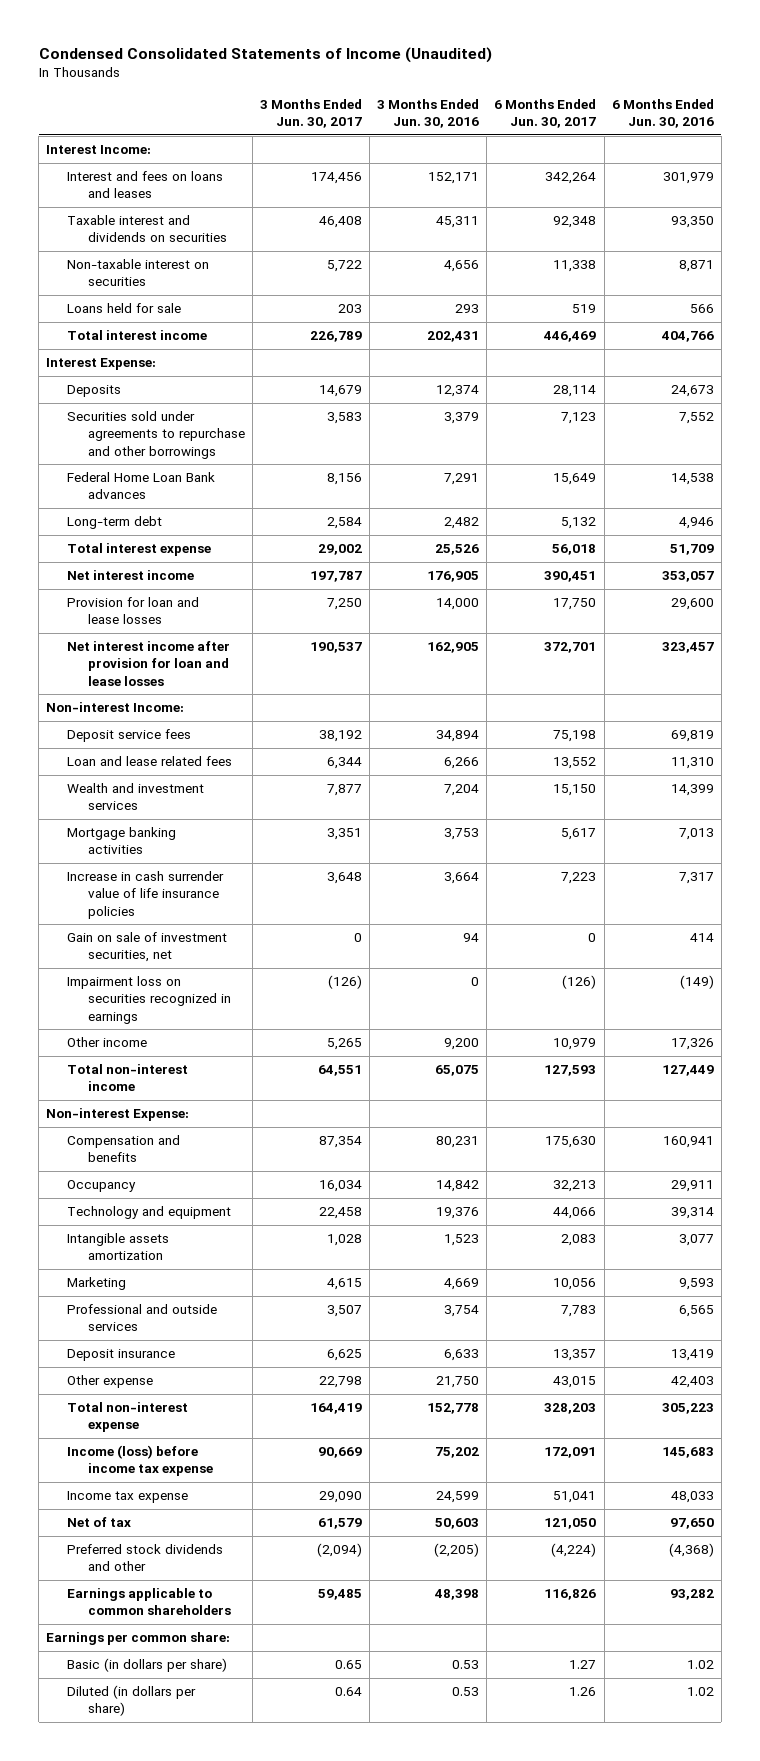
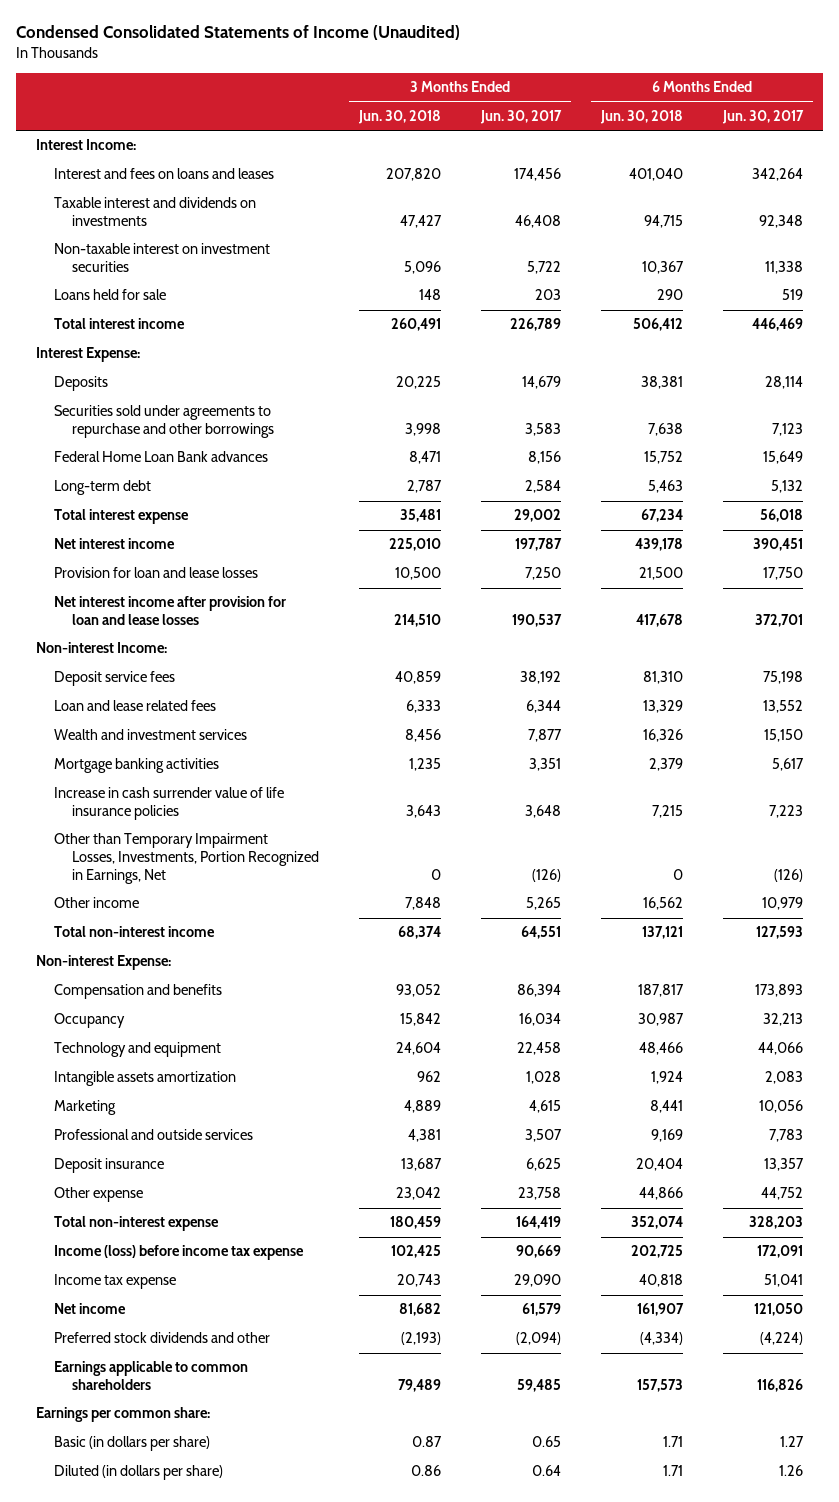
- | 3 Months Ended Jun. 30, 2017 | 3 Months Ended Jun. 30, 2016 | 6 Months Ended Jun. 30, 2017 | 6 Months Ended Jun. 30, 2016
+ | 3 Months Ended Jun. 30, 2018 | 3 Months Ended Jun. 30, 2017 | 6 Months Ended Jun. 30, 2018 | 6 Months Ended Jun. 30, 2017
- Taxable interest and dividends on securities | 46,408 | 45,311 | 92,348 | 93,350
- Non-taxable interest on securities | 5,722 | 4,656 | 11,338 | 8,871
+ Taxable interest and dividends on investments | 47,427 | 46,408 | 94,715 | 92,348
+ Non-taxable interest on investment securities | 5,096 | 5,722 | 10,367 | 11,338
- Gain on sale of investment securities, net | 0 | 94 | 0 | 414
- Impairment loss on securities recognized in earnings | (126) | 0 | (126) | (149)
+ Other than Temporary Impairment Losses, Investments, Portion Recognized in Earnings, Net | 0 | (126) | 0 | (126)
- Compensation and benefits | 87,354 | 80,231 | 175,630 | 160,941
+ Compensation and benefits | 93,052 | 86,394 | 187,817 | 173,893
- Other expense | 22,798 | 21,750 | 43,015 | 42,403
+ Other expense | 23,042 | 23,758 | 44,866 | 44,752
- Net of tax | 61,579 | 50,603 | 121,050 | 97,650
+ Net income | 81,682 | 61,579 | 161,907 | 121,050

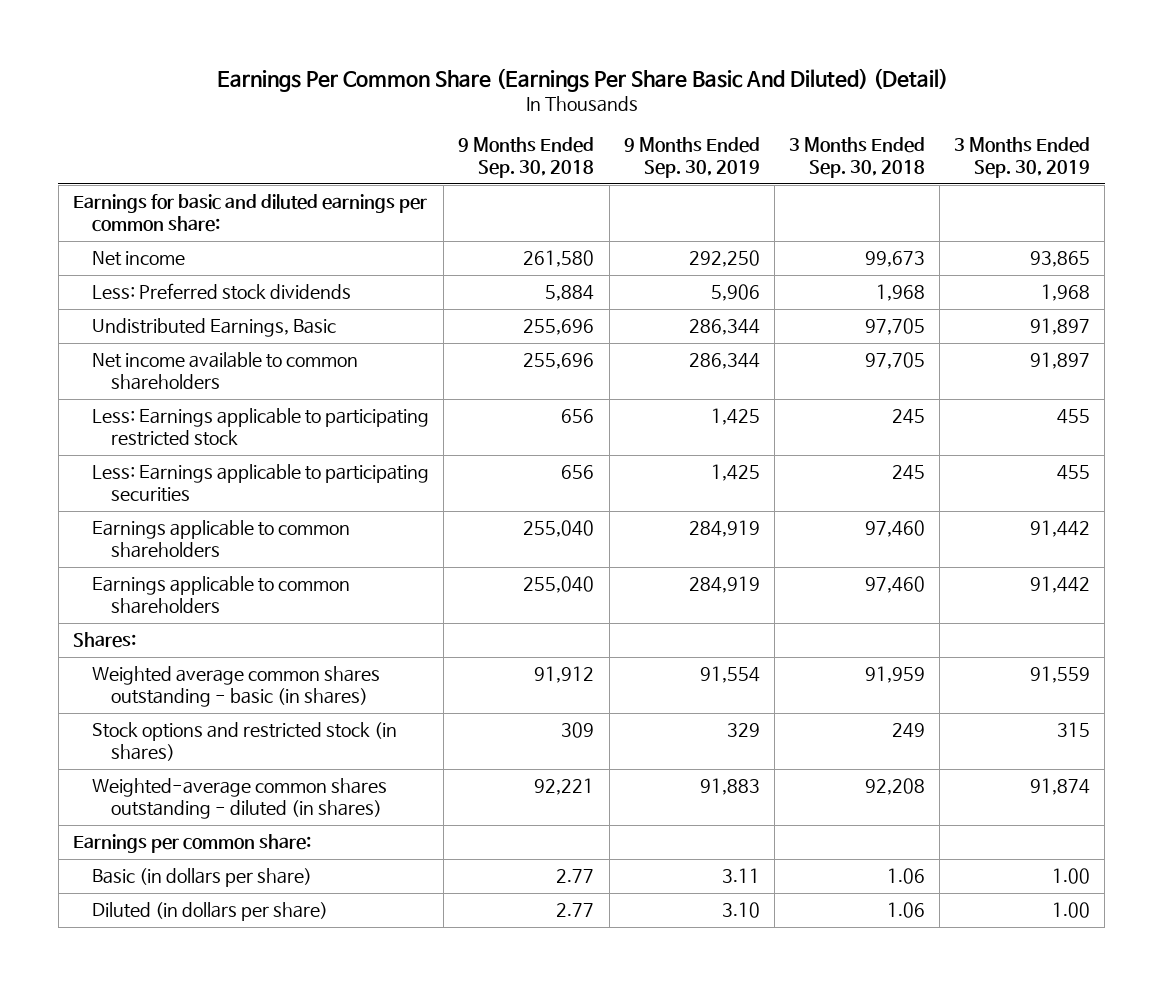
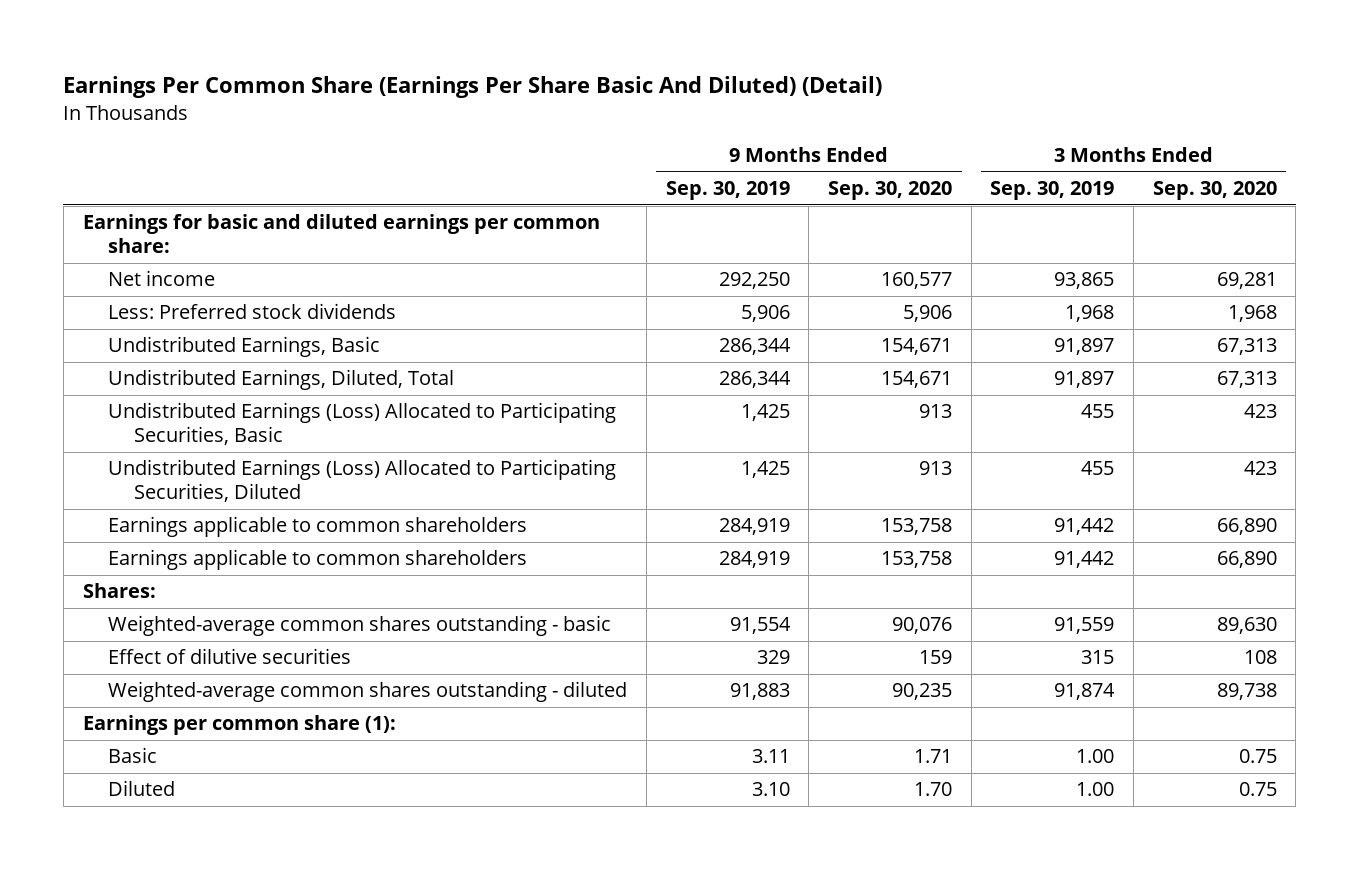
- | 9 Months Ended Sep. 30, 2018 | 9 Months Ended Sep. 30, 2019 | 3 Months Ended Sep. 30, 2018 | 3 Months Ended Sep. 30, 2019
+ | 9 Months Ended Sep. 30, 2019 | 9 Months Ended Sep. 30, 2020 | 3 Months Ended Sep. 30, 2019 | 3 Months Ended Sep. 30, 2020
- Net income available to common shareholders | 255,696 | 286,344 | 97,705 | 91,897
- Less: Earnings applicable to participating restricted stock | 656 | 1,425 | 245 | 455
- Less: Earnings applicable to participating securities | 656 | 1,425 | 245 | 455
+ Undistributed Earnings, Diluted, Total | 286,344 | 154,671 | 91,897 | 67,313
+ Undistributed Earnings (Loss) Allocated to Participating Securities, Basic | 1,425 | 913 | 455 | 423
+ Undistributed Earnings (Loss) Allocated to Participating Securities, Diluted | 1,425 | 913 | 455 | 423
- Weighted average common shares outstanding - basic (in shares) | 91,912 | 91,554 | 91,959 | 91,559
- Stock options and restricted stock (in shares) | 309 | 329 | 249 | 315
- Weighted-average common shares outstanding - diluted (in shares) | 92,221 | 91,883 | 92,208 | 91,874
- Earnings per common share:
- Basic (in dollars per share) | 2.77 | 3.11 | 1.06 | 1.00
- Diluted (in dollars per share) | 2.77 | 3.10 | 1.06 | 1.00
+ Weighted-average common shares outstanding - basic | 91,554 | 90,076 | 91,559 | 89,630
+ Effect of dilutive securities | 329 | 159 | 315 | 108
+ Weighted-average common shares outstanding - diluted | 91,883 | 90,235 | 91,874 | 89,738
+ Earnings per common share (1):
+ Basic | 3.11 | 1.71 | 1.00 | 0.75
+ Diluted | 3.10 | 1.70 | 1.00 | 0.75

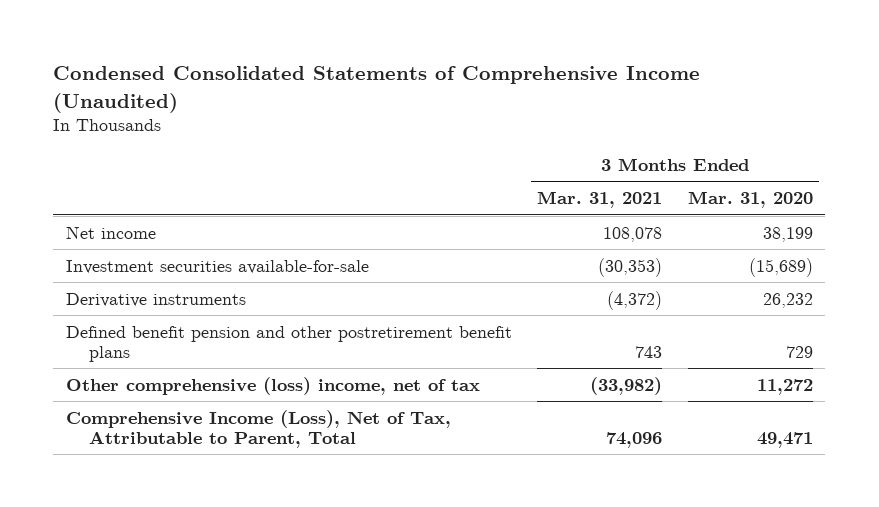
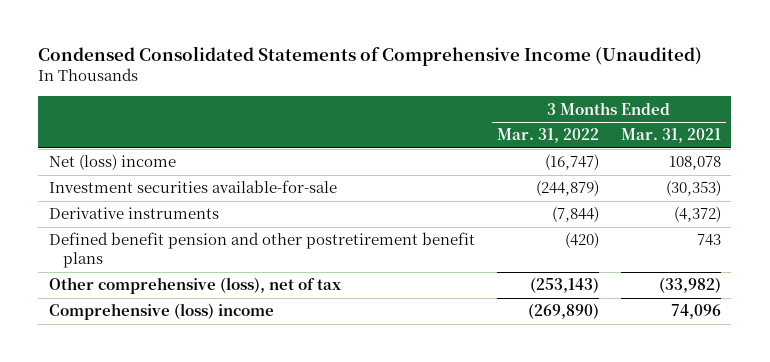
- | 3 Months Ended Mar. 31, 2021 | 3 Months Ended Mar. 31, 2020
+ | 3 Months Ended Mar. 31, 2022 | 3 Months Ended Mar. 31, 2021
- Net income | 108,078 | 38,199
+ Net (loss) income | (16,747) | 108,078
- Other comprehensive (loss) income, net of tax | (33,982) | 11,272
- Comprehensive Income (Loss), Net of Tax, Attributable to Parent, Total | 74,096 | 49,471
+ Other comprehensive (loss), net of tax | (253,143) | (33,982)
+ Comprehensive (loss) income | (269,890) | 74,096

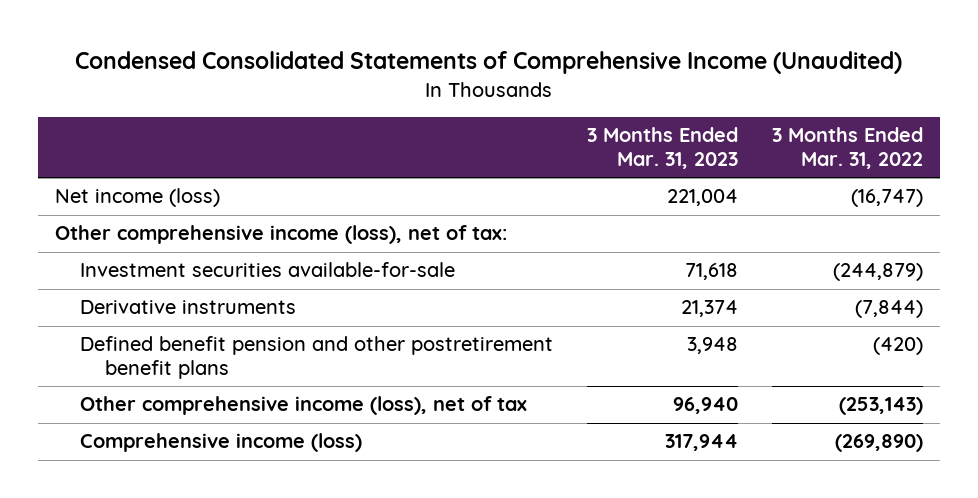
- | 3 Months Ended Mar. 31, 2022 | 3 Months Ended Mar. 31, 2021
+ | 3 Months Ended Mar. 31, 2023 | 3 Months Ended Mar. 31, 2022
- Net (loss) income | (16,747) | 108,078
+ Net income (loss) | 221,004 | (16,747)
+ Other comprehensive income (loss), net of tax:
- Other comprehensive (loss), net of tax | (253,143) | (33,982)
- Comprehensive (loss) income | (269,890) | 74,096
+ Other comprehensive income (loss), net of tax | 96,940 | (253,143)
+ Comprehensive income (loss) | 317,944 | (269,890)

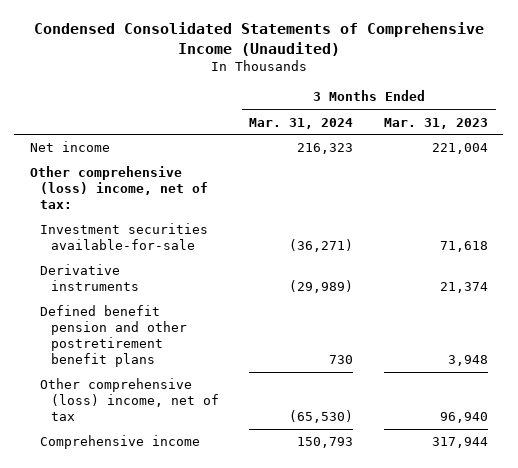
- | 3 Months Ended Mar. 31, 2023 | 3 Months Ended Mar. 31, 2022
+ | 3 Months Ended Mar. 31, 2024 | 3 Months Ended Mar. 31, 2023
- Net income (loss) | 221,004 | (16,747)
- Other comprehensive income (loss), net of tax:
+ Net income | 216,323 | 221,004
+ Other comprehensive (loss) income, net of tax:
- Other comprehensive income (loss), net of tax | 96,940 | (253,143)
- Comprehensive income (loss) | 317,944 | (269,890)
+ Other comprehensive (loss) income, net of tax | (65,530) | 96,940
+ Comprehensive income | 150,793 | 317,944

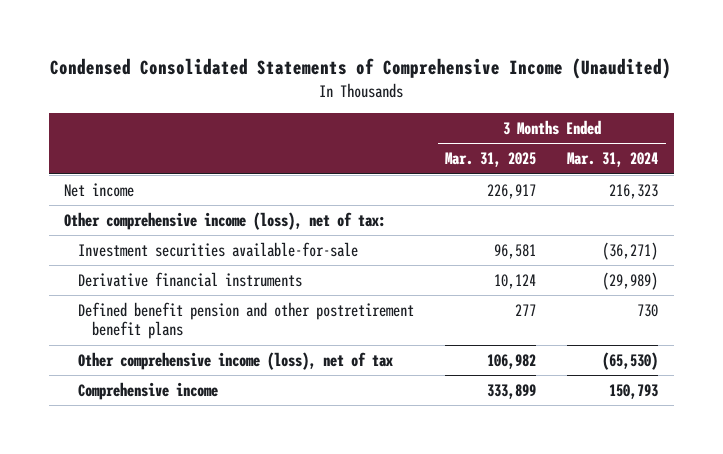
- | 3 Months Ended Mar. 31, 2024 | 3 Months Ended Mar. 31, 2023
+ | 3 Months Ended Mar. 31, 2025 | 3 Months Ended Mar. 31, 2024
- Other comprehensive (loss) income, net of tax:
+ Other comprehensive income (loss), net of tax:
- Derivative instruments | (29,989) | 21,374
+ Derivative financial instruments | 10,124 | (29,989)
- Other comprehensive (loss) income, net of tax | (65,530) | 96,940
+ Other comprehensive income (loss), net of tax | 106,982 | (65,530)

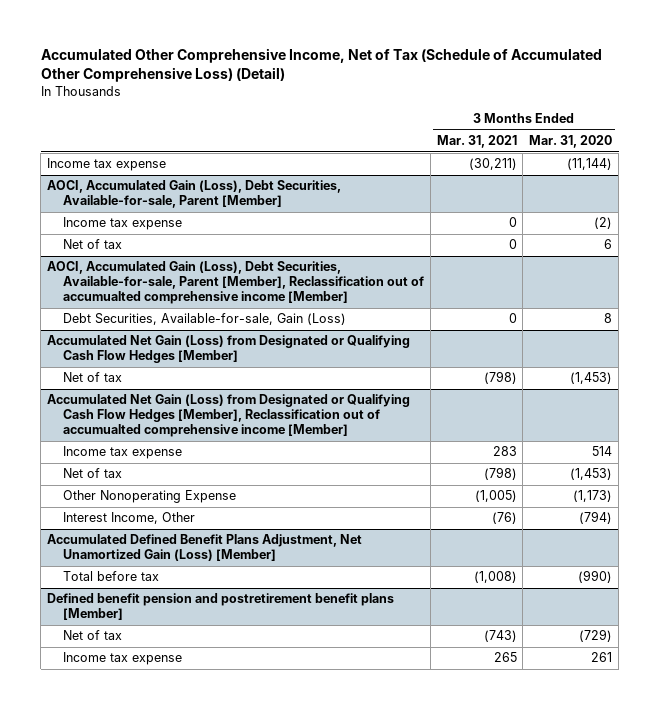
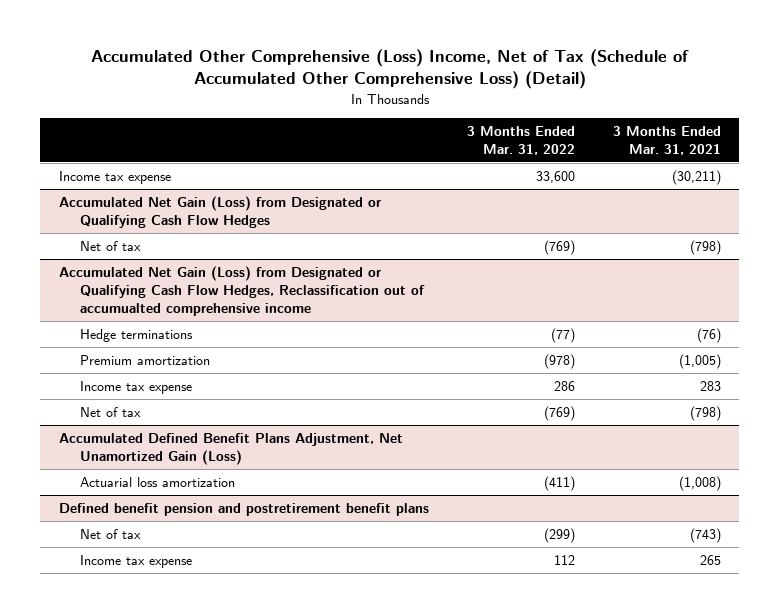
- Accumulated Other Comprehensive Income, Net of Tax (Schedule of Accumulated Other Comprehensive Loss) (Detail)
+ Accumulated Other Comprehensive (Loss) Income, Net of Tax (Schedule of Accumulated Other Comprehensive Loss) (Detail)
- | 3 Months Ended Mar. 31, 2021 | 3 Months Ended Mar. 31, 2020
+ | 3 Months Ended Mar. 31, 2022 | 3 Months Ended Mar. 31, 2021
- AOCI, Accumulated Gain (Loss), Debt Securities, Available-for-sale, Parent [Member]
- Income tax expense | 0 | (2)
- Net of tax | 0 | 6
- AOCI, Accumulated Gain (Loss), Debt Securities, Available-for-sale, Parent [Member], Reclassification out of accumualted comprehensive income [Member]
- Debt Securities, Available-for-sale, Gain (Loss) | 0 | 8
- Accumulated Net Gain (Loss) from Designated or Qualifying Cash Flow Hedges [Member]
+ Accumulated Net Gain (Loss) from Designated or Qualifying Cash Flow Hedges
- Accumulated Net Gain (Loss) from Designated or Qualifying Cash Flow Hedges [Member], Reclassification out of accumualted comprehensive income [Member]
+ Accumulated Net Gain (Loss) from Designated or Qualifying Cash Flow Hedges, Reclassification out of accumualted comprehensive income
+ Hedge terminations | (77) | (76)
+ Premium amortization | (978) | (1,005)
- Other Nonoperating Expense | (1,005) | (1,173)
- Interest Income, Other | (76) | (794)
- Accumulated Defined Benefit Plans Adjustment, Net Unamortized Gain (Loss) [Member]
- Total before tax | (1,008) | (990)
- Defined benefit pension and postretirement benefit plans [Member]
+ Accumulated Defined Benefit Plans Adjustment, Net Unamortized Gain (Loss)
+ Actuarial loss amortization | (411) | (1,008)
+ Defined benefit pension and postretirement benefit plans

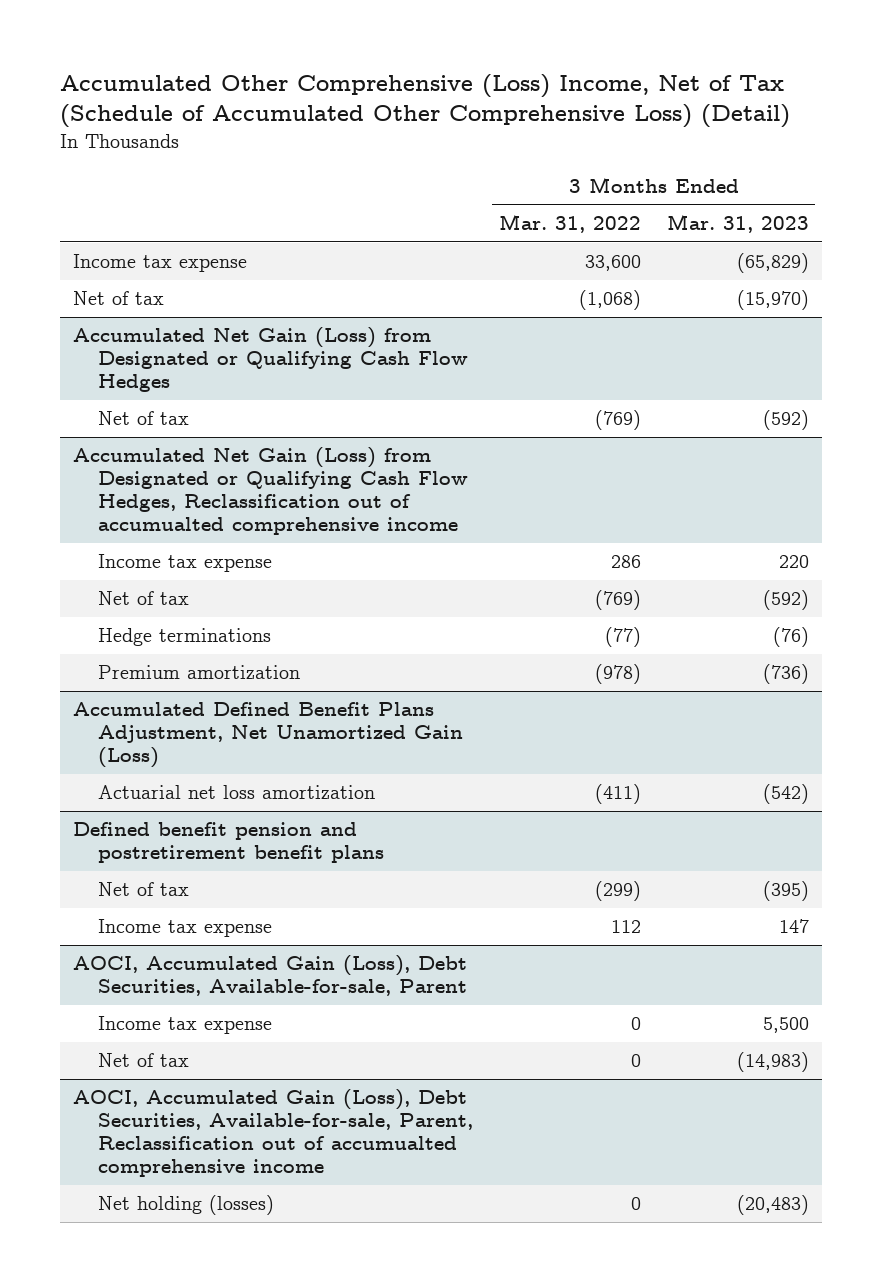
- | 3 Months Ended Mar. 31, 2022 | 3 Months Ended Mar. 31, 2021
+ | 3 Months Ended Mar. 31, 2022 | 3 Months Ended Mar. 31, 2023
+ Net of tax | (1,068) | (15,970)
@ Accumulated Net Gain (Loss) from Designated or Qualifying Cash Flow Hedges, Reclassification out of accumualted comprehensive income
moved down: Hedge terminations | (77) | (76)
moved down: Premium amortization | (978) | (736)
@ Accumulated Defined Benefit Plans Adjustment, Net Unamortized Gain (Loss)
- Actuarial loss amortization | (411) | (1,008)
+ Actuarial net loss amortization | (411) | (542)
+ AOCI, Accumulated Gain (Loss), Debt Securities, Available-for-sale, Parent
+ Income tax expense | 0 | 5,500
+ Net of tax | 0 | (14,983)
+ AOCI, Accumulated Gain (Loss), Debt Securities, Available-for-sale, Parent, Reclassification out of accumualted comprehensive income
+ Net holding (losses) | 0 | (20,483)

